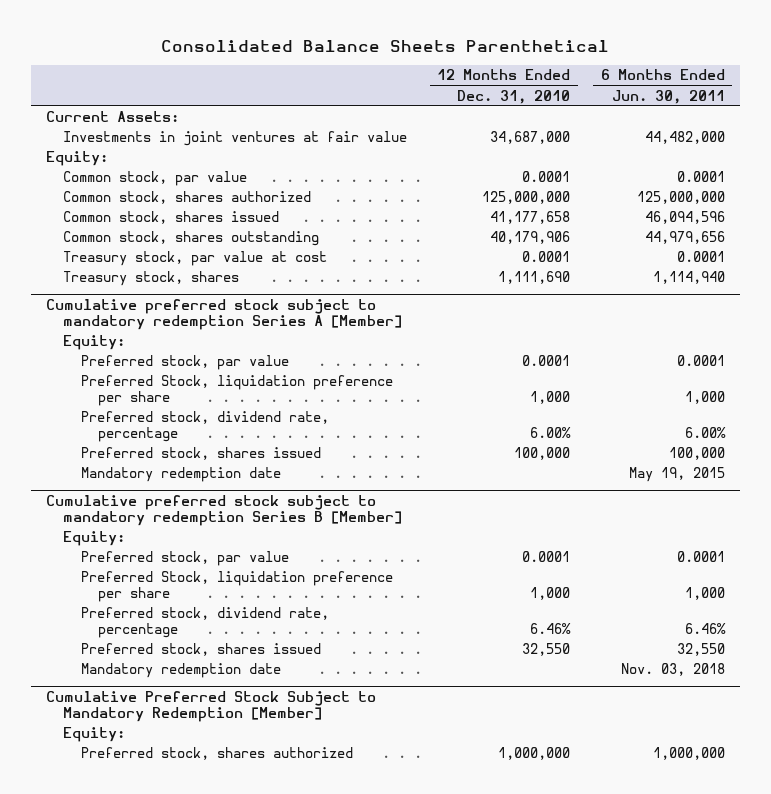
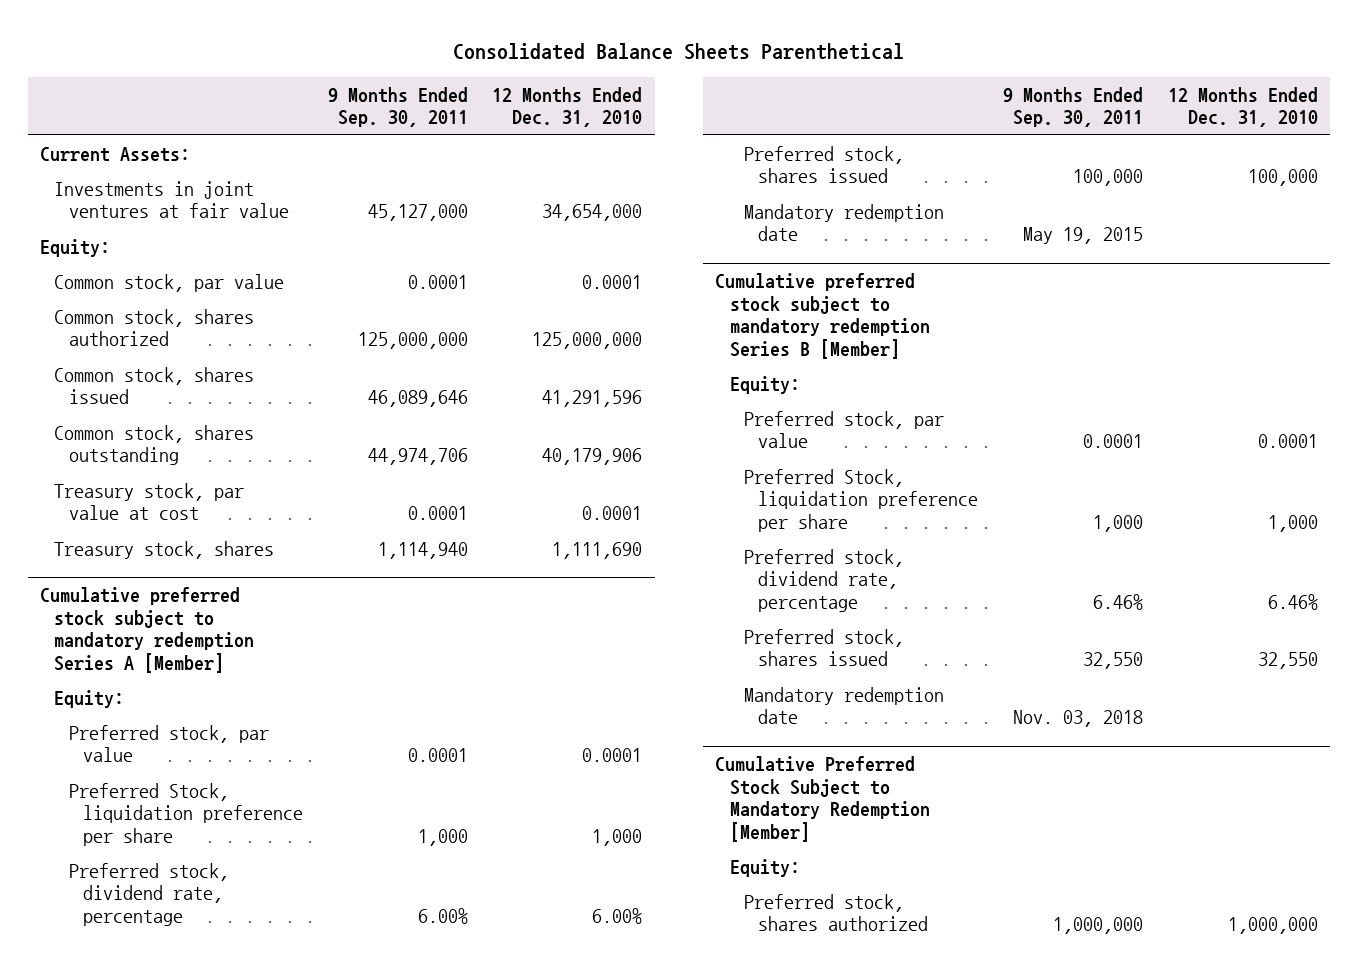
- | 12 Months Ended Dec. 31, 2010 | 6 Months Ended Jun. 30, 2011
+ | 9 Months Ended Sep. 30, 2011 | 12 Months Ended Dec. 31, 2010
- Investments in joint ventures at fair value | 34,687,000 | 44,482,000
+ Investments in joint ventures at fair value | 45,127,000 | 34,654,000
- Common stock, shares issued | 41,177,658 | 46,094,596
+ Common stock, shares issued | 46,089,646 | 41,291,596

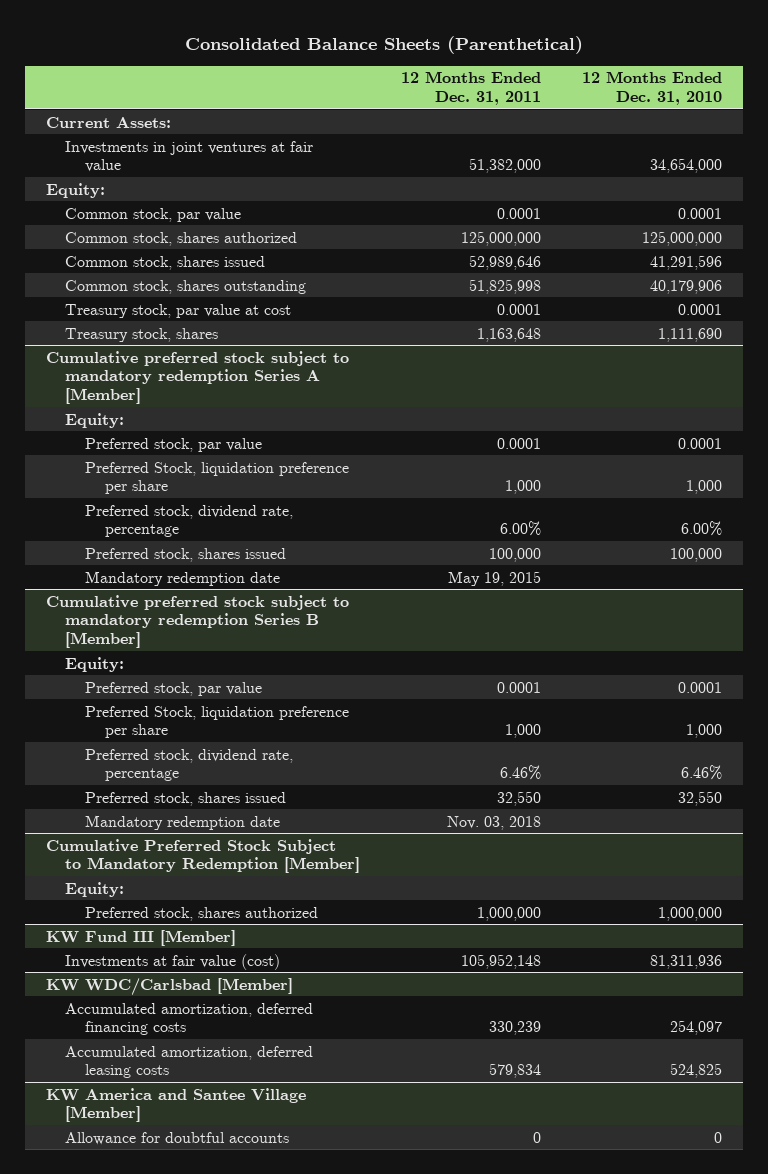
- Consolidated Balance Sheets Parenthetical
+ Consolidated Balance Sheets (Parenthetical)
- | 9 Months Ended Sep. 30, 2011 | 12 Months Ended Dec. 31, 2010
+ | 12 Months Ended Dec. 31, 2011 | 12 Months Ended Dec. 31, 2010
+ KW Fund III [Member]
+ Investments at fair value (cost) | 105,952,148 | 81,311,936
+ KW WDC/Carlsbad [Member]
+ Accumulated amortization, deferred financing costs | 330,239 | 254,097
+ Accumulated amortization, deferred leasing costs | 579,834 | 524,825
+ KW America and Santee Village [Member]
+ Allowance for doubtful accounts | 0 | 0

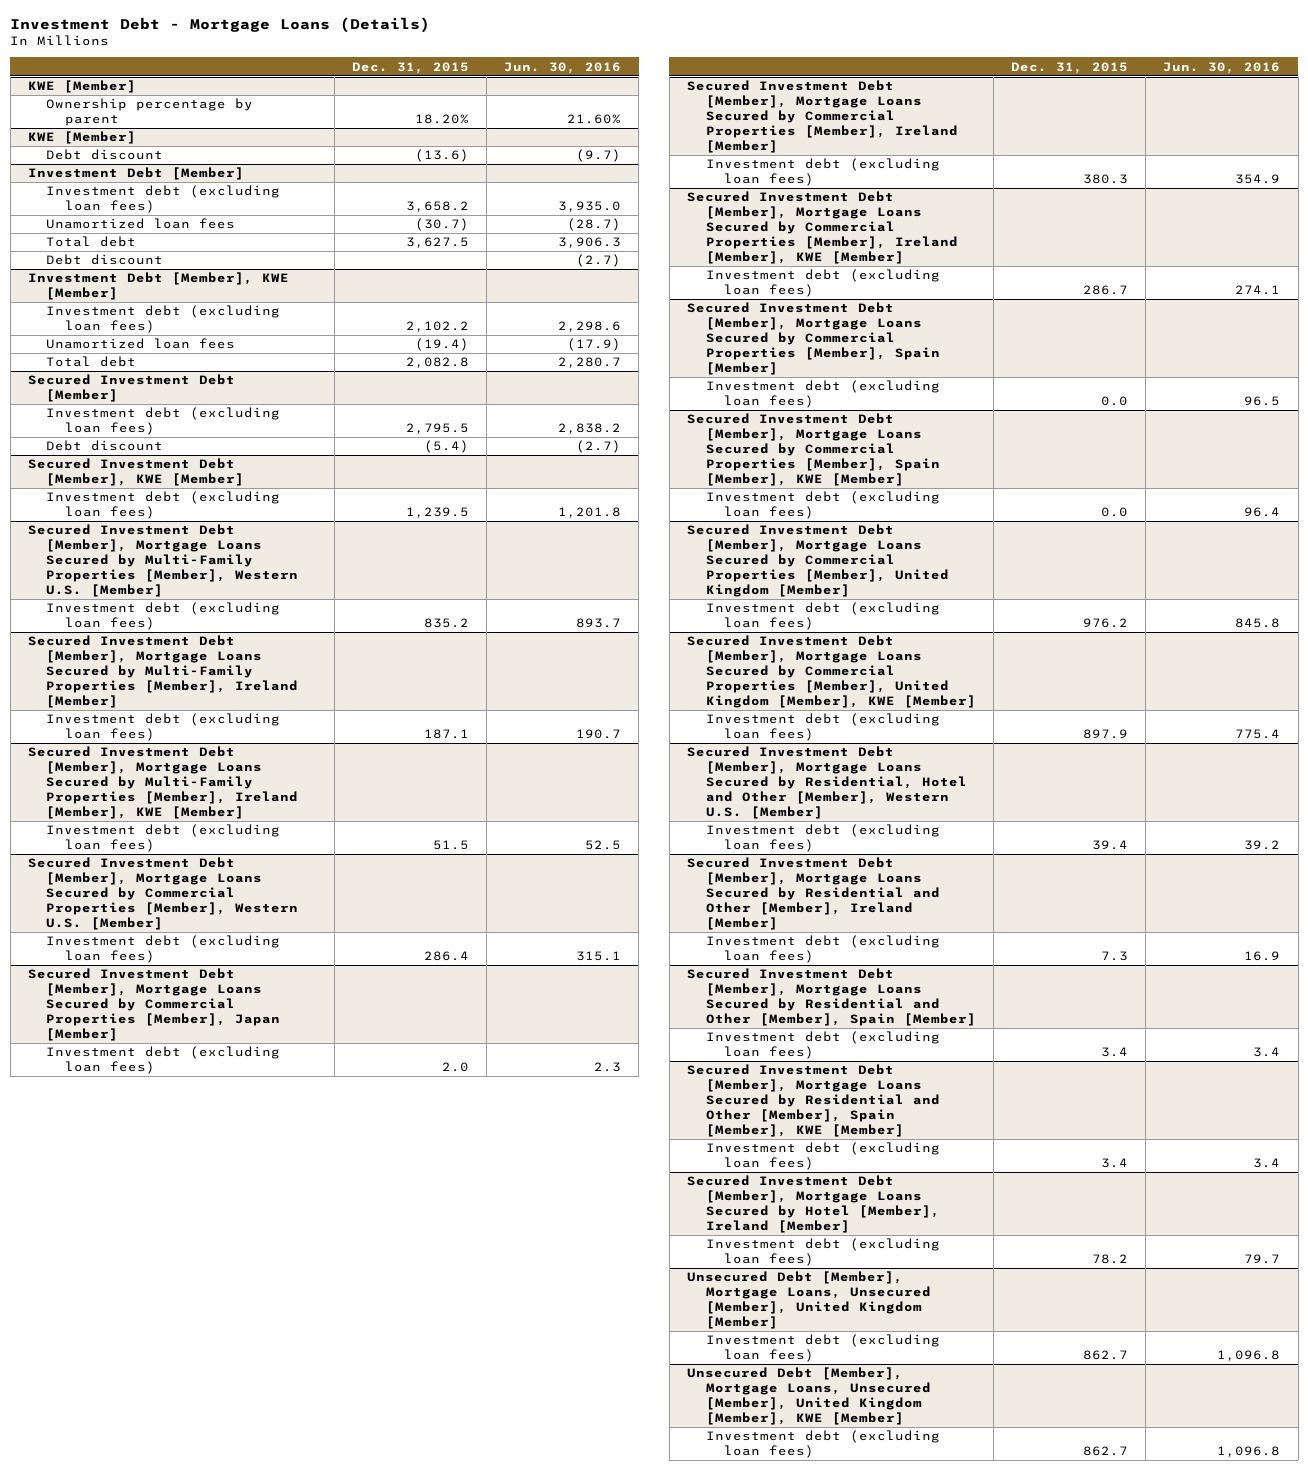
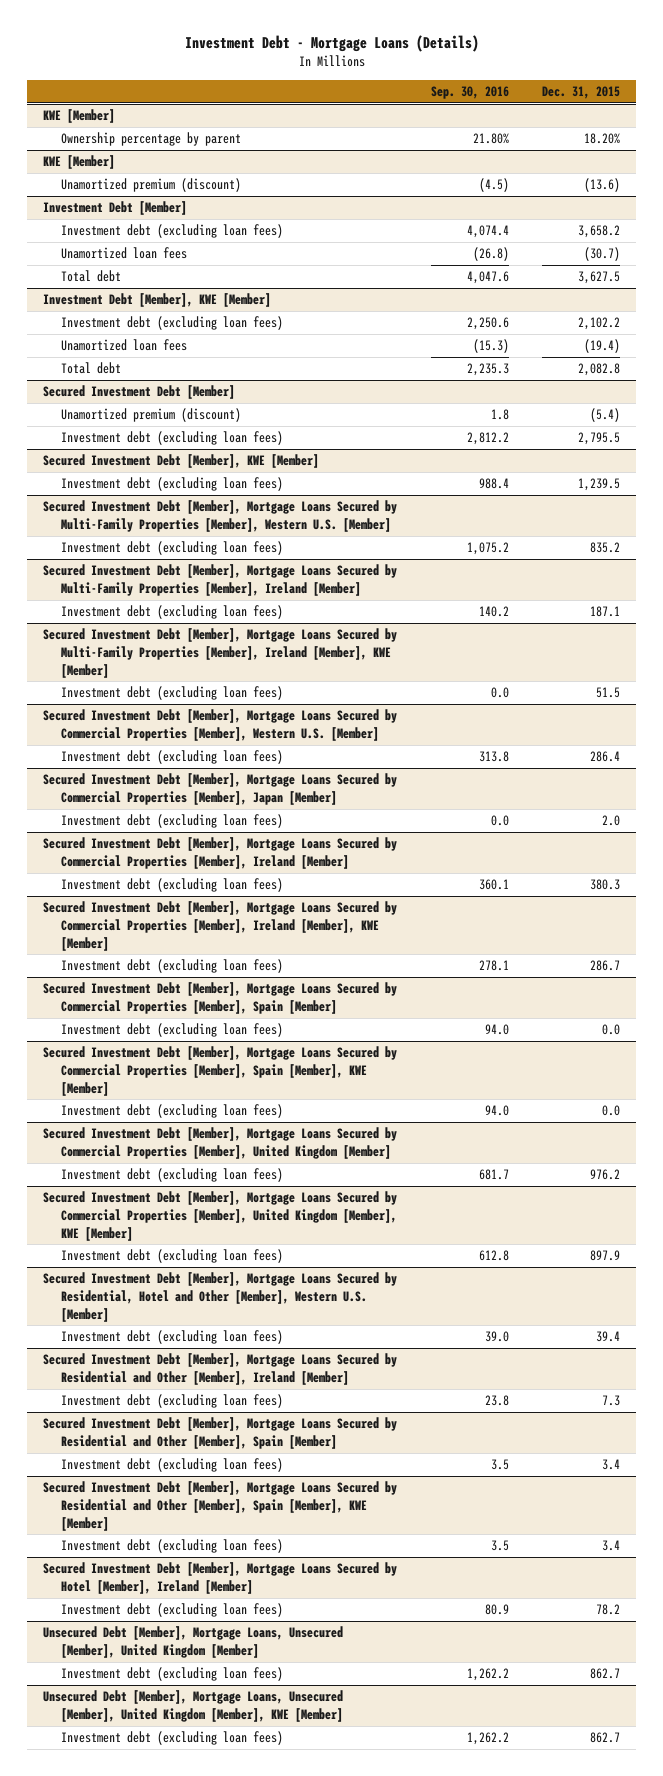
- | Dec. 31, 2015 | Jun. 30, 2016
+ | Sep. 30, 2016 | Dec. 31, 2015
@ KWE [Member]
- Debt discount | (13.6) | (9.7)
+ Unamortized premium (discount) | (4.5) | (13.6)
@ Investment Debt [Member]
- Debt discount | | (2.7)
@ Secured Investment Debt [Member]
+ Unamortized premium (discount) | 1.8 | (5.4)
- Debt discount | (5.4) | (2.7)

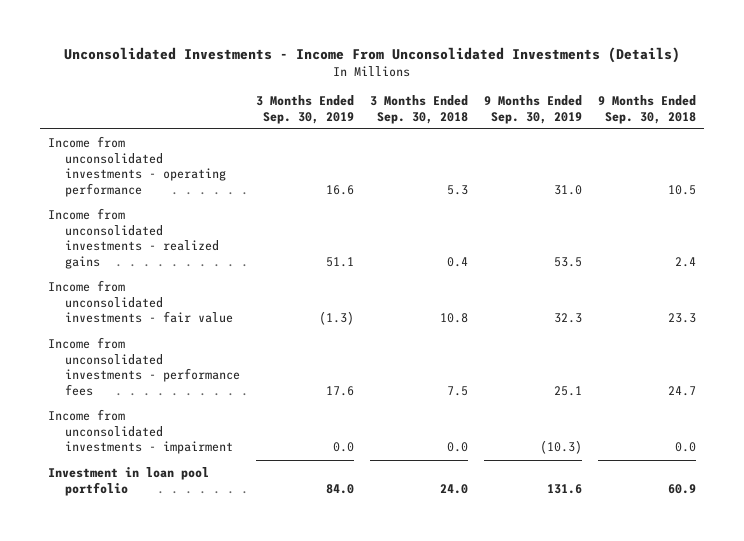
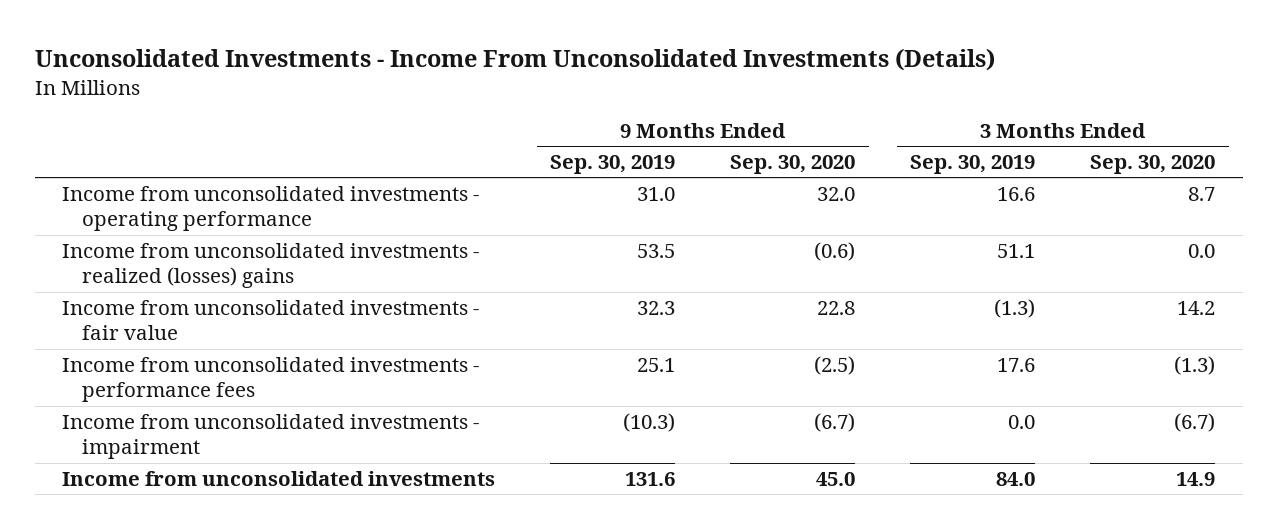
- | 3 Months Ended Sep. 30, 2019 | 3 Months Ended Sep. 30, 2018 | 9 Months Ended Sep. 30, 2019 | 9 Months Ended Sep. 30, 2018
+ | 9 Months Ended Sep. 30, 2019 | 9 Months Ended Sep. 30, 2020 | 3 Months Ended Sep. 30, 2019 | 3 Months Ended Sep. 30, 2020
- Income from unconsolidated investments - realized gains | 51.1 | 0.4 | 53.5 | 2.4
+ Income from unconsolidated investments - realized (losses) gains | 53.5 | (0.6) | 51.1 | 0.0
- Investment in loan pool portfolio | 84.0 | 24.0 | 131.6 | 60.9
+ Income from unconsolidated investments | 131.6 | 45.0 | 84.0 | 14.9

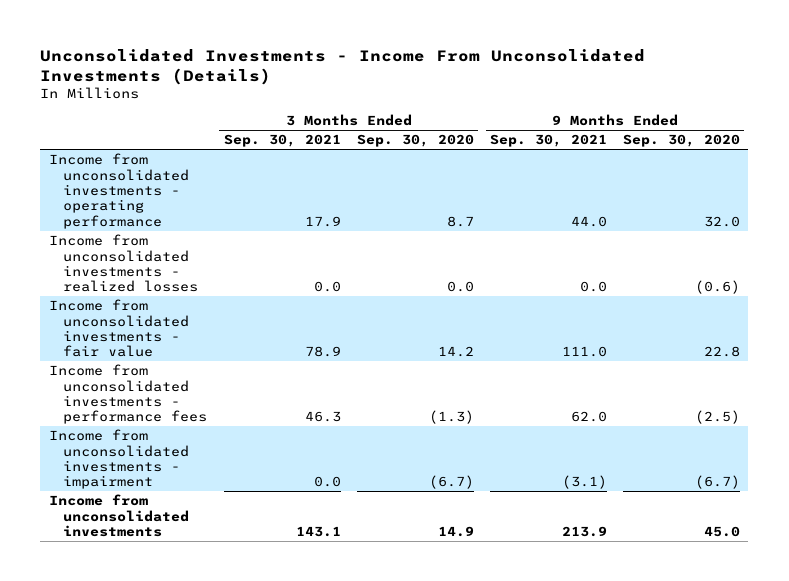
- | 9 Months Ended Sep. 30, 2019 | 9 Months Ended Sep. 30, 2020 | 3 Months Ended Sep. 30, 2019 | 3 Months Ended Sep. 30, 2020
+ | 3 Months Ended Sep. 30, 2021 | 3 Months Ended Sep. 30, 2020 | 9 Months Ended Sep. 30, 2021 | 9 Months Ended Sep. 30, 2020
- Income from unconsolidated investments - realized (losses) gains | 53.5 | (0.6) | 51.1 | 0.0
+ Income from unconsolidated investments - realized losses | 0.0 | 0.0 | 0.0 | (0.6)

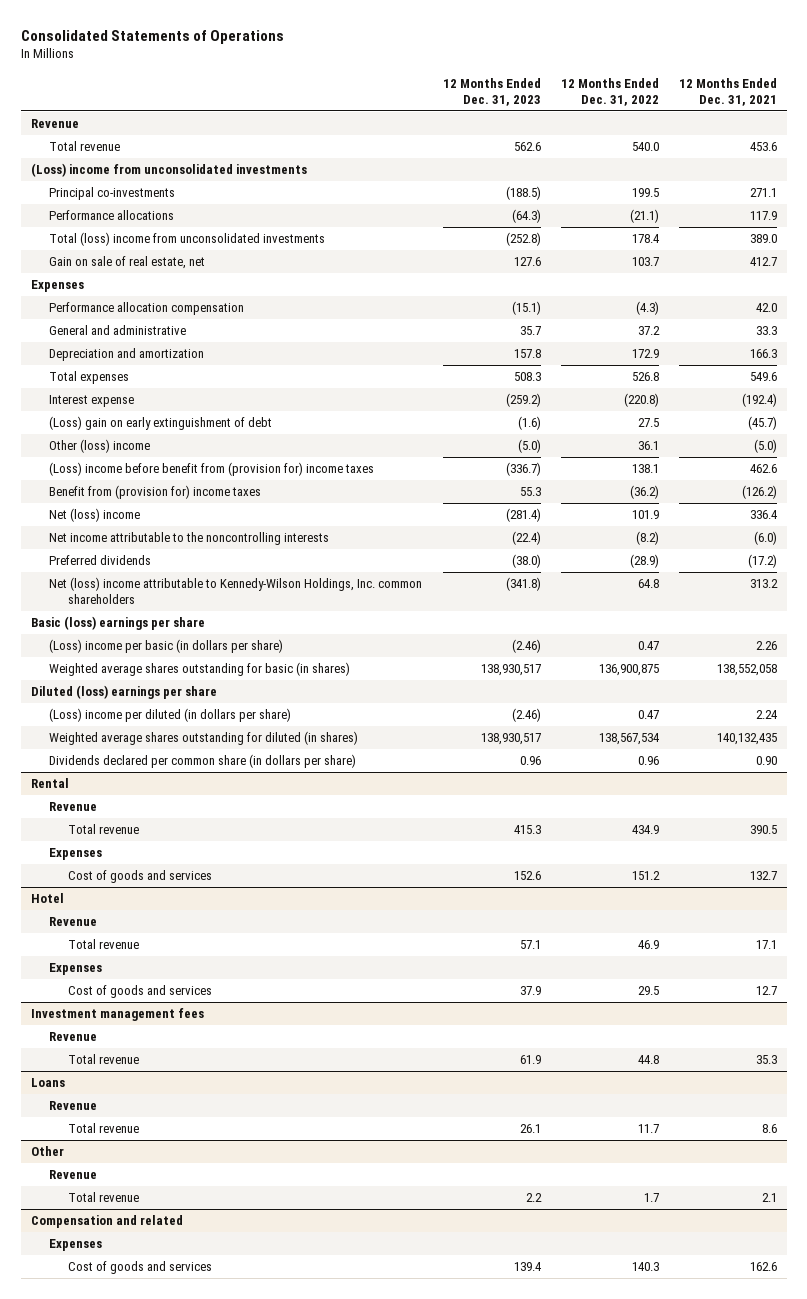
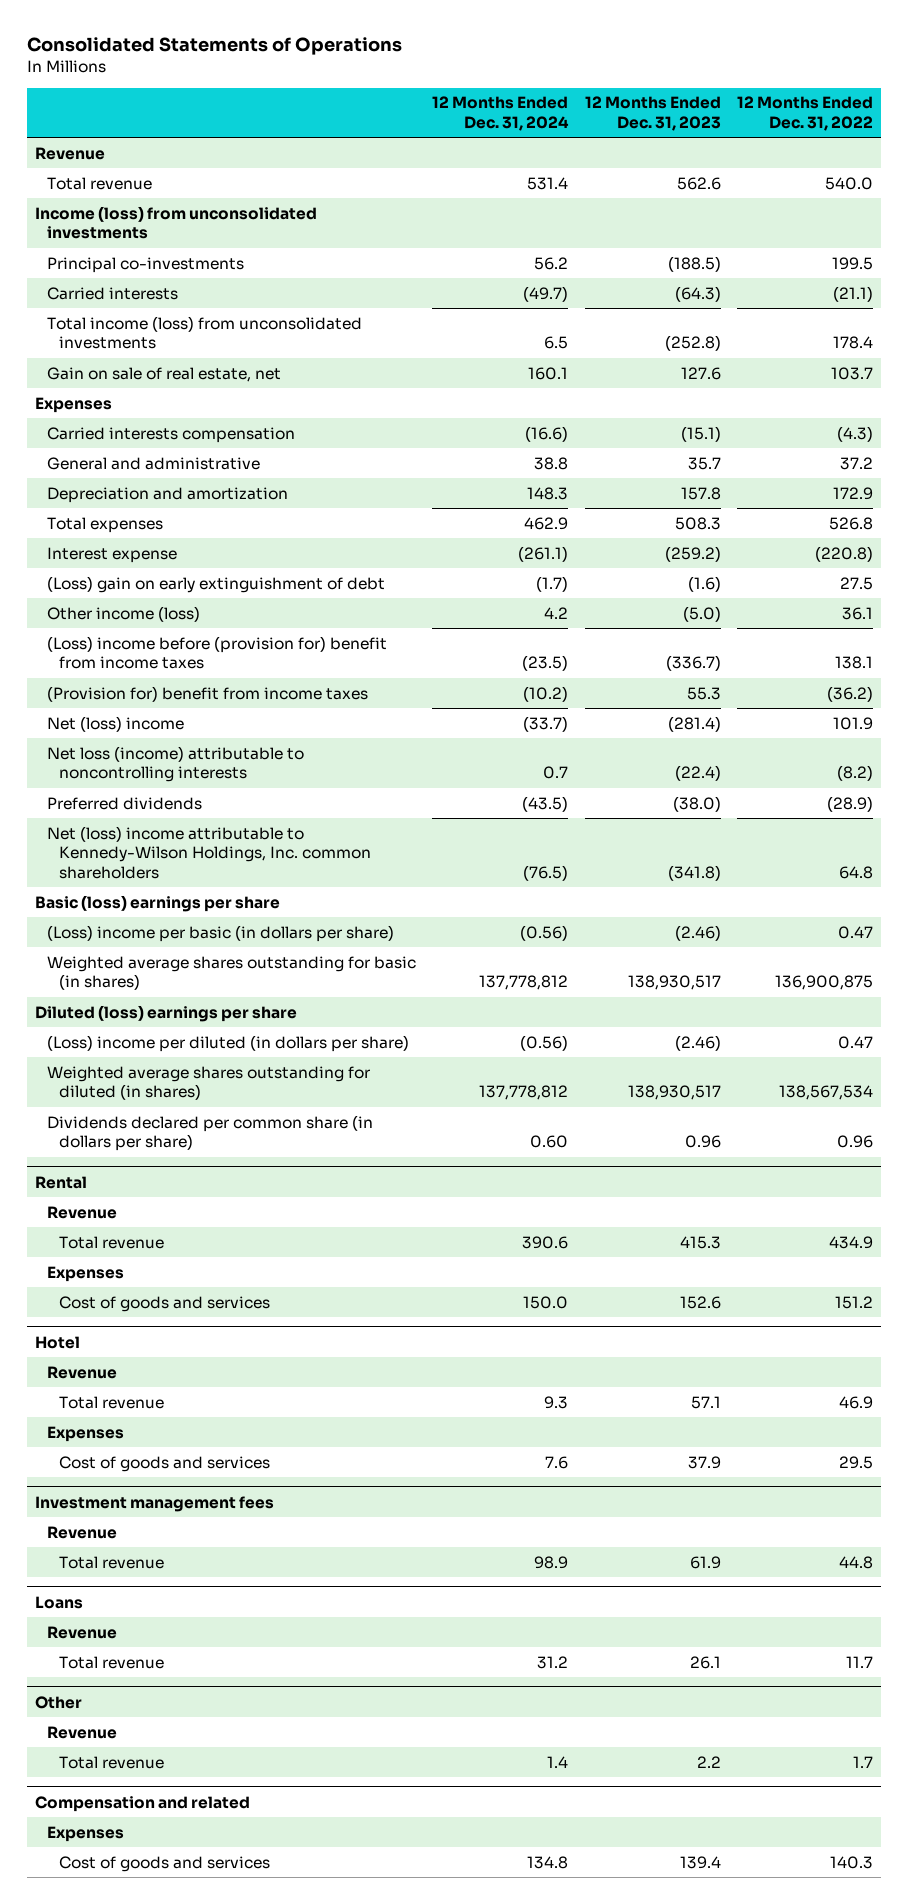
- | 12 Months Ended Dec. 31, 2023 | 12 Months Ended Dec. 31, 2022 | 12 Months Ended Dec. 31, 2021
+ | 12 Months Ended Dec. 31, 2024 | 12 Months Ended Dec. 31, 2023 | 12 Months Ended Dec. 31, 2022
- (Loss) income from unconsolidated investments
+ Income (loss) from unconsolidated investments
- Performance allocations | (64.3) | (21.1) | 117.9
- Total (loss) income from unconsolidated investments | (252.8) | 178.4 | 389.0
+ Carried interests | (49.7) | (64.3) | (21.1)
+ Total income (loss) from unconsolidated investments | 6.5 | (252.8) | 178.4
- Performance allocation compensation | (15.1) | (4.3) | 42.0
+ Carried interests compensation | (16.6) | (15.1) | (4.3)
- Other (loss) income | (5.0) | 36.1 | (5.0)
- (Loss) income before benefit from (provision for) income taxes | (336.7) | 138.1 | 462.6
- Benefit from (provision for) income taxes | 55.3 | (36.2) | (126.2)
+ Other income (loss) | 4.2 | (5.0) | 36.1
+ (Loss) income before (provision for) benefit from income taxes | (23.5) | (336.7) | 138.1
+ (Provision for) benefit from income taxes | (10.2) | 55.3 | (36.2)
- Net income attributable to the noncontrolling interests | (22.4) | (8.2) | (6.0)
+ Net loss (income) attributable to noncontrolling interests | 0.7 | (22.4) | (8.2)

